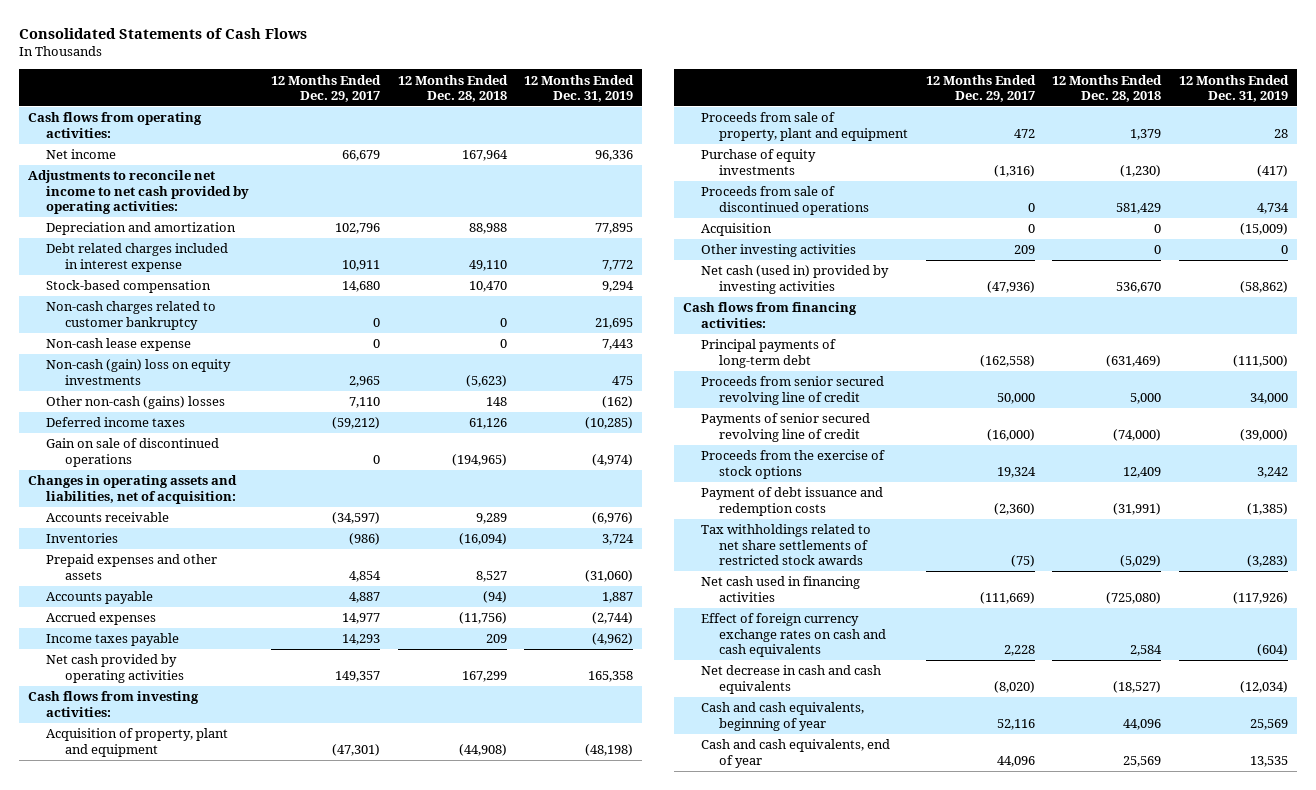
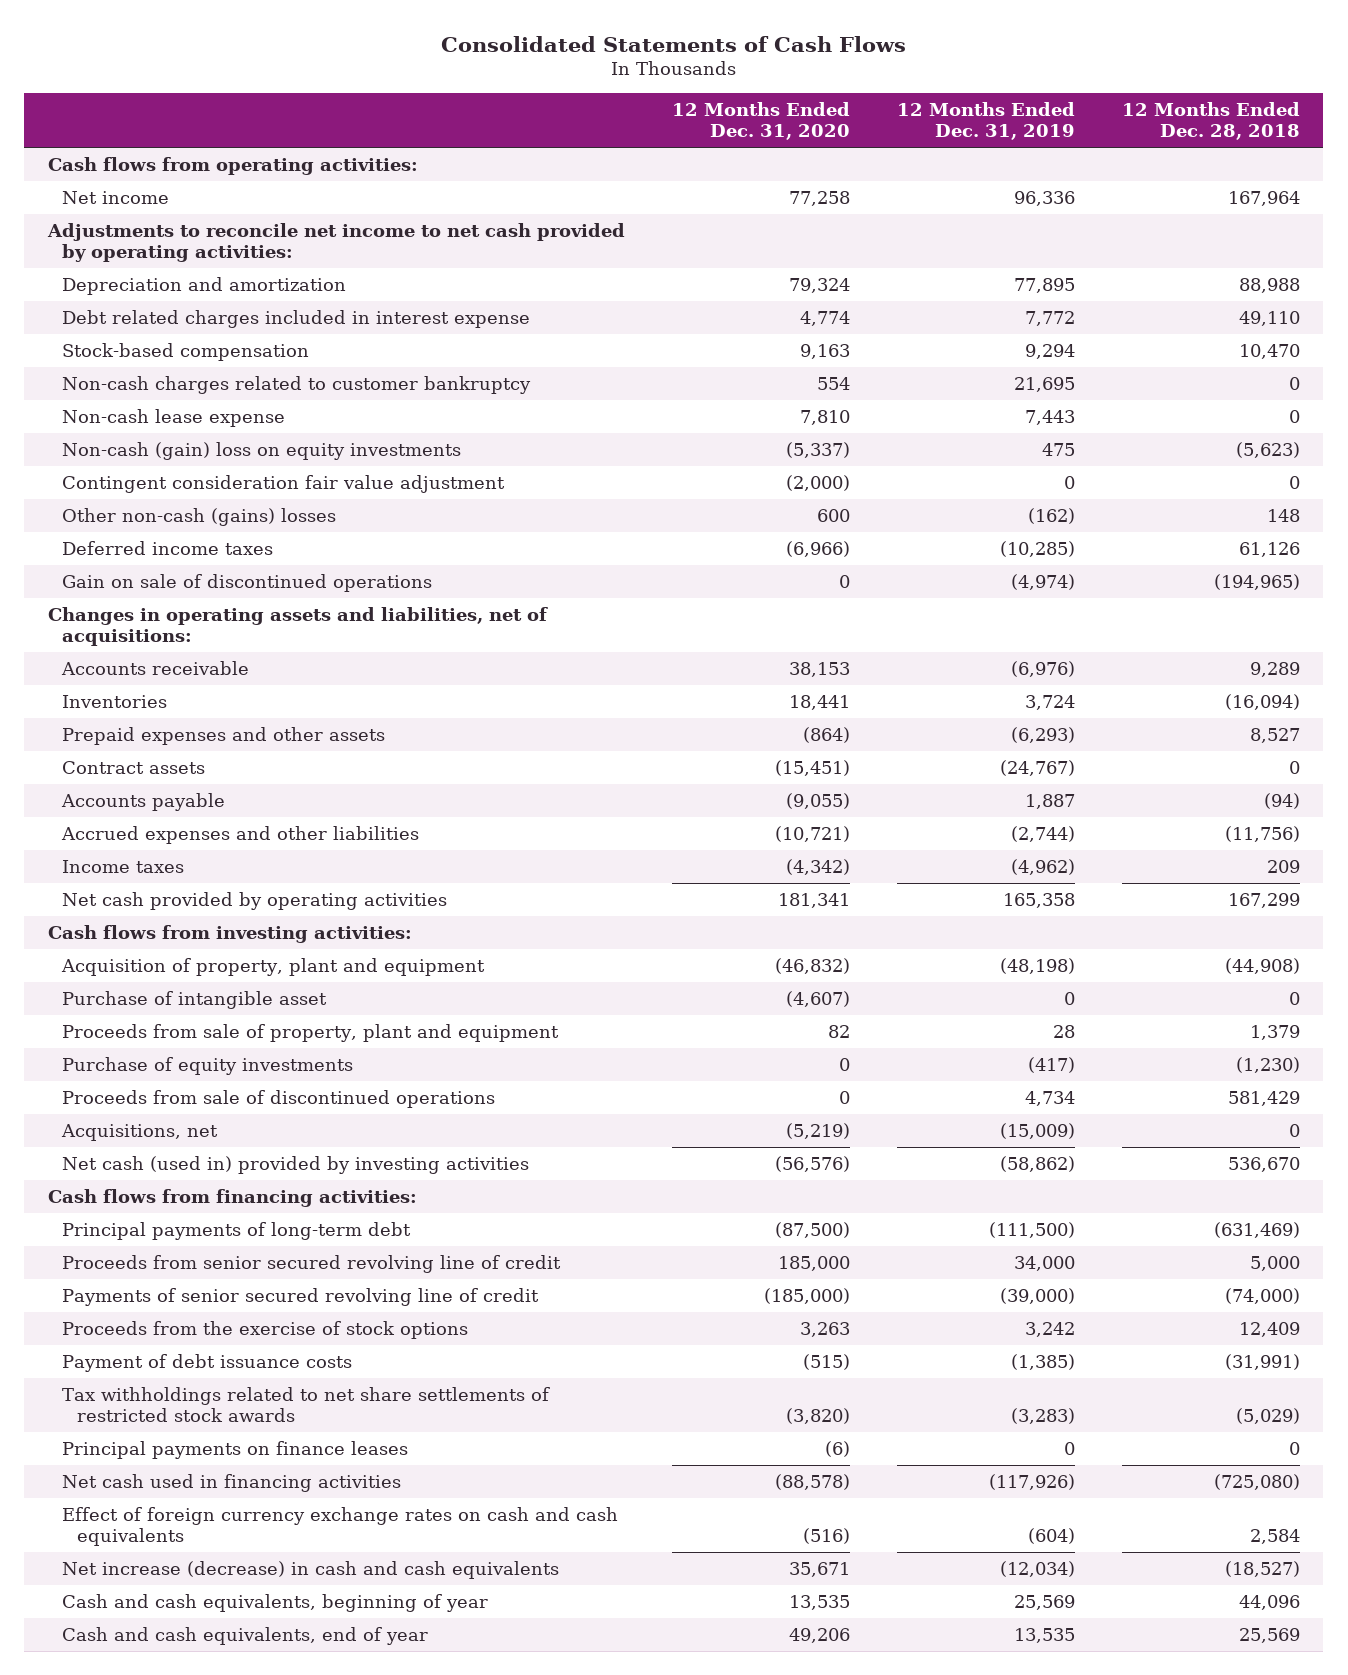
- | 12 Months Ended Dec. 29, 2017 | 12 Months Ended Dec. 28, 2018 | 12 Months Ended Dec. 31, 2019
+ | 12 Months Ended Dec. 31, 2020 | 12 Months Ended Dec. 31, 2019 | 12 Months Ended Dec. 28, 2018
+ Contingent consideration fair value adjustment | (2,000) | 0 | 0
- Changes in operating assets and liabilities, net of acquisition:
+ Changes in operating assets and liabilities, net of acquisitions:
- Prepaid expenses and other assets | 4,854 | 8,527 | (31,060)
+ Prepaid expenses and other assets | (864) | (6,293) | 8,527
+ Contract assets | (15,451) | (24,767) | 0
- Accrued expenses | 14,977 | (11,756) | (2,744)
- Income taxes payable | 14,293 | 209 | (4,962)
+ Accrued expenses and other liabilities | (10,721) | (2,744) | (11,756)
+ Income taxes | (4,342) | (4,962) | 209
+ Purchase of intangible asset | (4,607) | 0 | 0
- Acquisition | 0 | 0 | (15,009)
- Other investing activities | 209 | 0 | 0
+ Acquisitions, net | (5,219) | (15,009) | 0
- Payment of debt issuance and redemption costs | (2,360) | (31,991) | (1,385)
+ Payment of debt issuance costs | (515) | (1,385) | (31,991)
+ Principal payments on finance leases | (6) | 0 | 0
- Net decrease in cash and cash equivalents | (8,020) | (18,527) | (12,034)
+ Net increase (decrease) in cash and cash equivalents | 35,671 | (12,034) | (18,527)

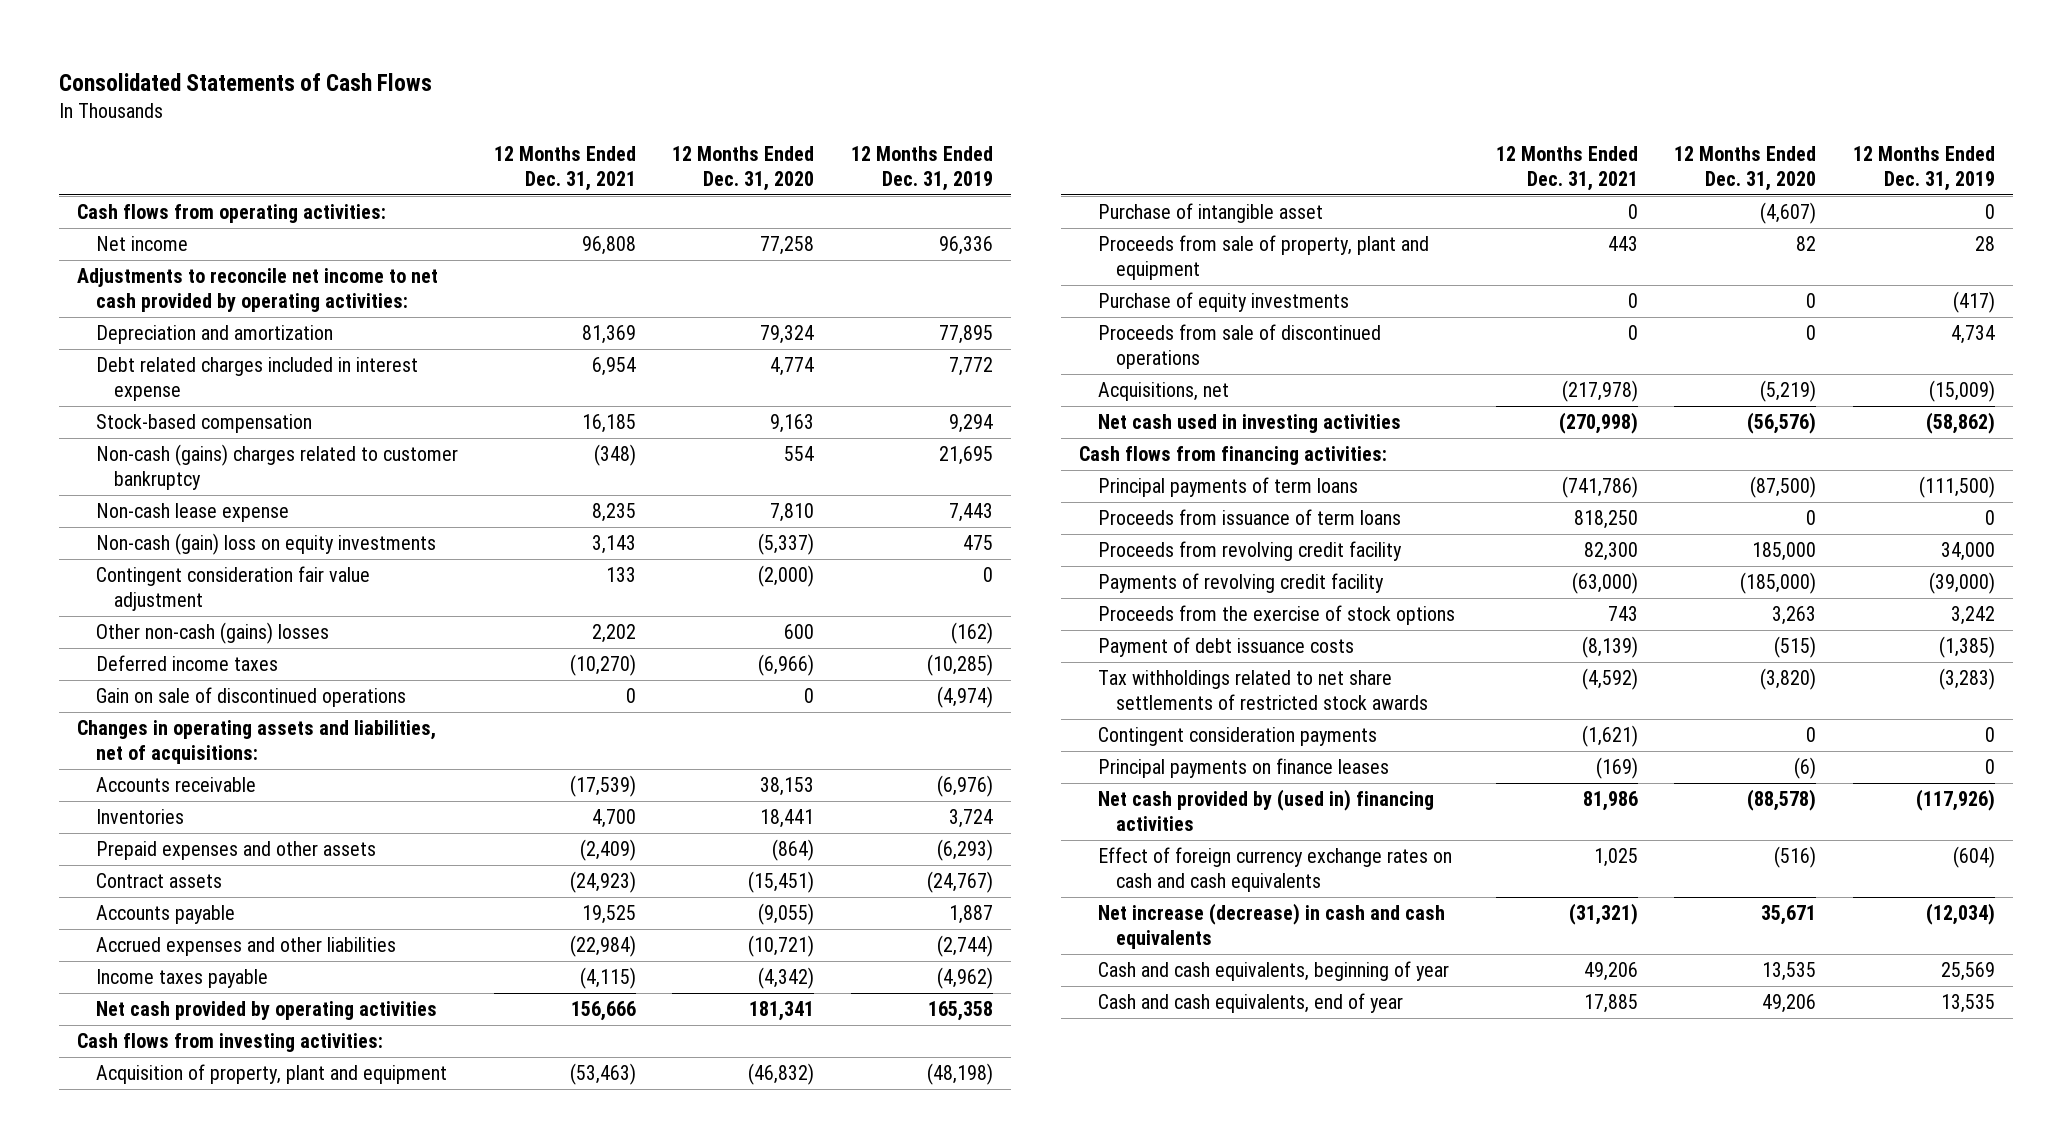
- | 12 Months Ended Dec. 31, 2020 | 12 Months Ended Dec. 31, 2019 | 12 Months Ended Dec. 28, 2018
+ | 12 Months Ended Dec. 31, 2021 | 12 Months Ended Dec. 31, 2020 | 12 Months Ended Dec. 31, 2019
- Non-cash charges related to customer bankruptcy | 554 | 21,695 | 0
+ Non-cash (gains) charges related to customer bankruptcy | (348) | 554 | 21,695
- Income taxes | (4,342) | (4,962) | 209
+ Income taxes payable | (4,115) | (4,342) | (4,962)
- Net cash (used in) provided by investing activities | (56,576) | (58,862) | 536,670
+ Net cash used in investing activities | (270,998) | (56,576) | (58,862)
- Principal payments of long-term debt | (87,500) | (111,500) | (631,469)
- Proceeds from senior secured revolving line of credit | 185,000 | 34,000 | 5,000
- Payments of senior secured revolving line of credit | (185,000) | (39,000) | (74,000)
+ Principal payments of term loans | (741,786) | (87,500) | (111,500)
+ Proceeds from issuance of term loans | 818,250 | 0 | 0
+ Proceeds from revolving credit facility | 82,300 | 185,000 | 34,000
+ Payments of revolving credit facility | (63,000) | (185,000) | (39,000)
+ Contingent consideration payments | (1,621) | 0 | 0
- Net cash used in financing activities | (88,578) | (117,926) | (725,080)
+ Net cash provided by (used in) financing activities | 81,986 | (88,578) | (117,926)

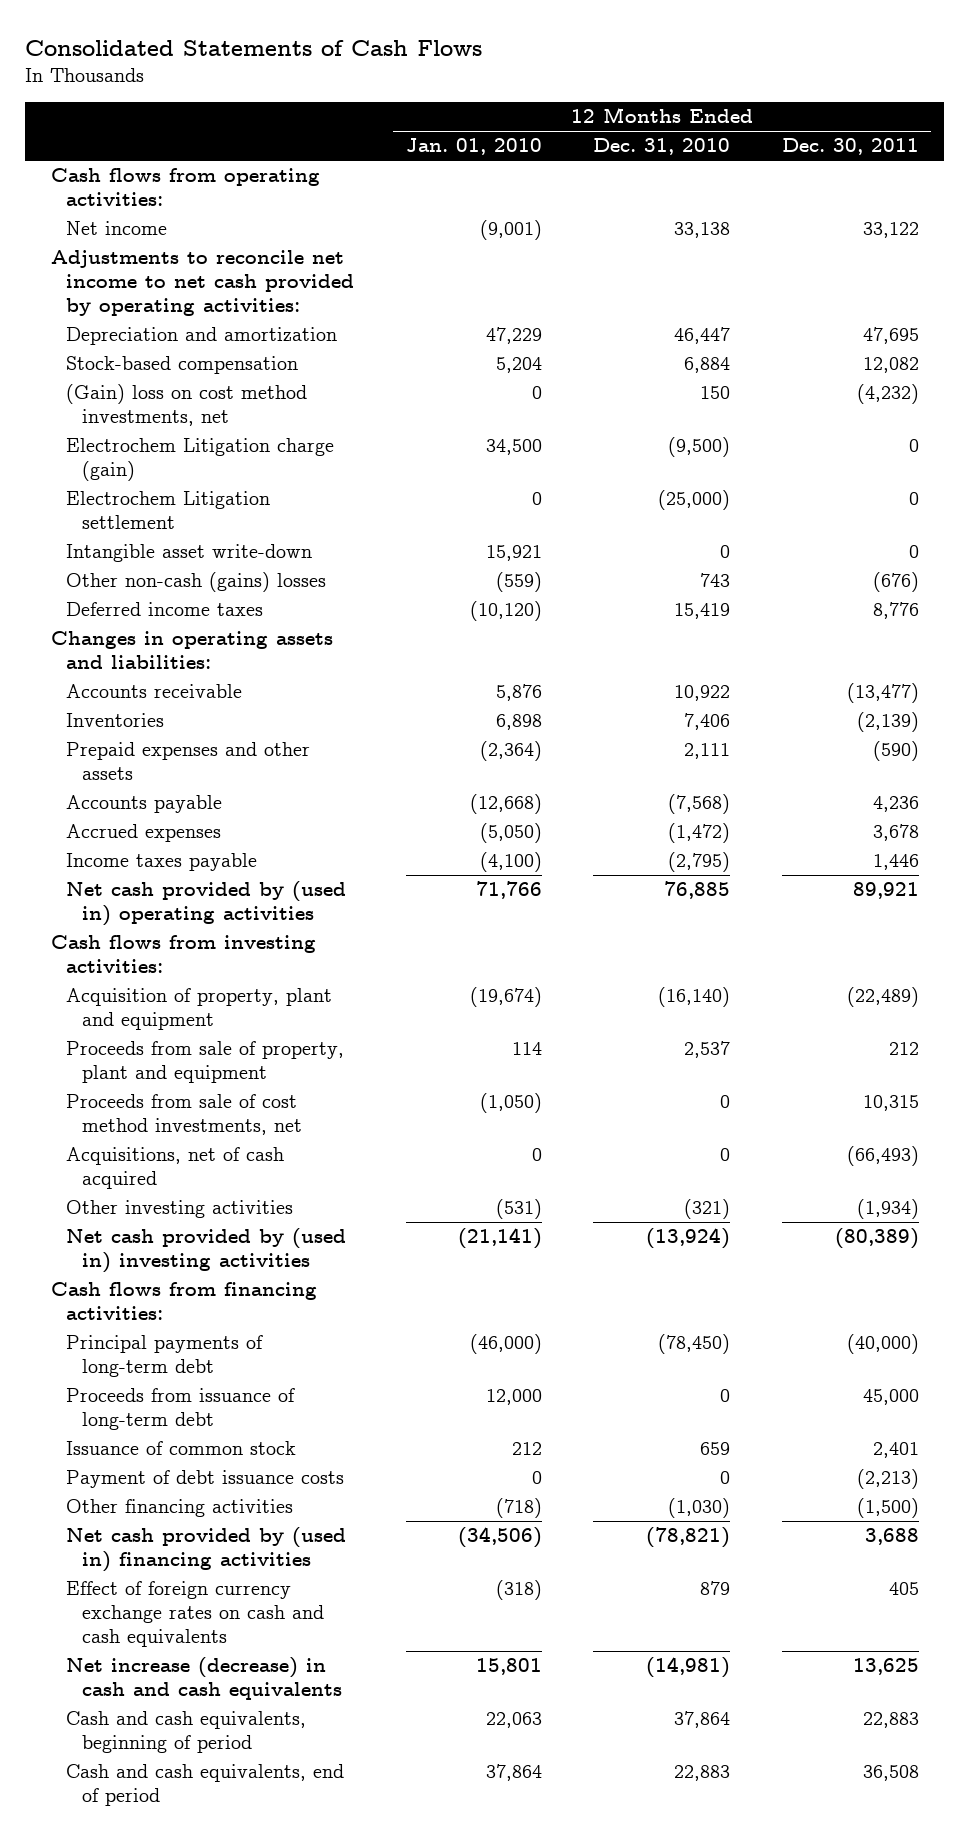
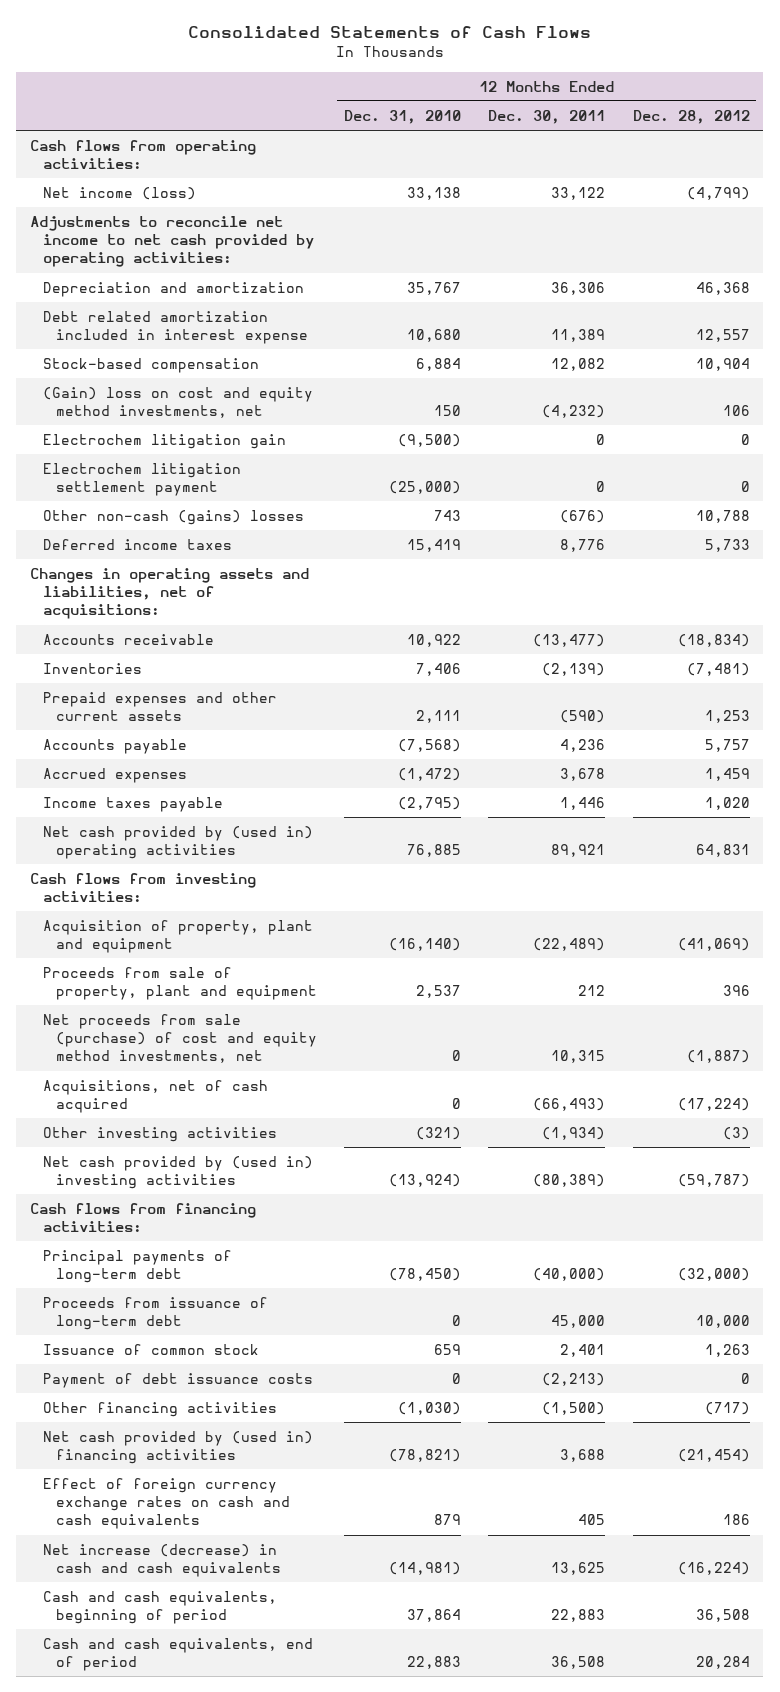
- | 12 Months Ended Jan. 01, 2010 | 12 Months Ended Dec. 31, 2010 | 12 Months Ended Dec. 30, 2011
+ | 12 Months Ended Dec. 31, 2010 | 12 Months Ended Dec. 30, 2011 | 12 Months Ended Dec. 28, 2012
- Net income | (9,001) | 33,138 | 33,122
+ Net income (loss) | 33,138 | 33,122 | (4,799)
- Depreciation and amortization | 47,229 | 46,447 | 47,695
+ Depreciation and amortization | 35,767 | 36,306 | 46,368
+ Debt related amortization included in interest expense | 10,680 | 11,389 | 12,557
- (Gain) loss on cost method investments, net | 0 | 150 | (4,232)
- Electrochem Litigation charge (gain) | 34,500 | (9,500) | 0
- Electrochem Litigation settlement | 0 | (25,000) | 0
- Intangible asset write-down | 15,921 | 0 | 0
+ (Gain) loss on cost and equity method investments, net | 150 | (4,232) | 106
+ Electrochem litigation gain | (9,500) | 0 | 0
+ Electrochem litigation settlement payment | (25,000) | 0 | 0
- Changes in operating assets and liabilities:
+ Changes in operating assets and liabilities, net of acquisitions:
- Prepaid expenses and other assets | (2,364) | 2,111 | (590)
+ Prepaid expenses and other current assets | 2,111 | (590) | 1,253
- Proceeds from sale of cost method investments, net | (1,050) | 0 | 10,315
+ Net proceeds from sale (purchase) of cost and equity method investments, net | 0 | 10,315 | (1,887)

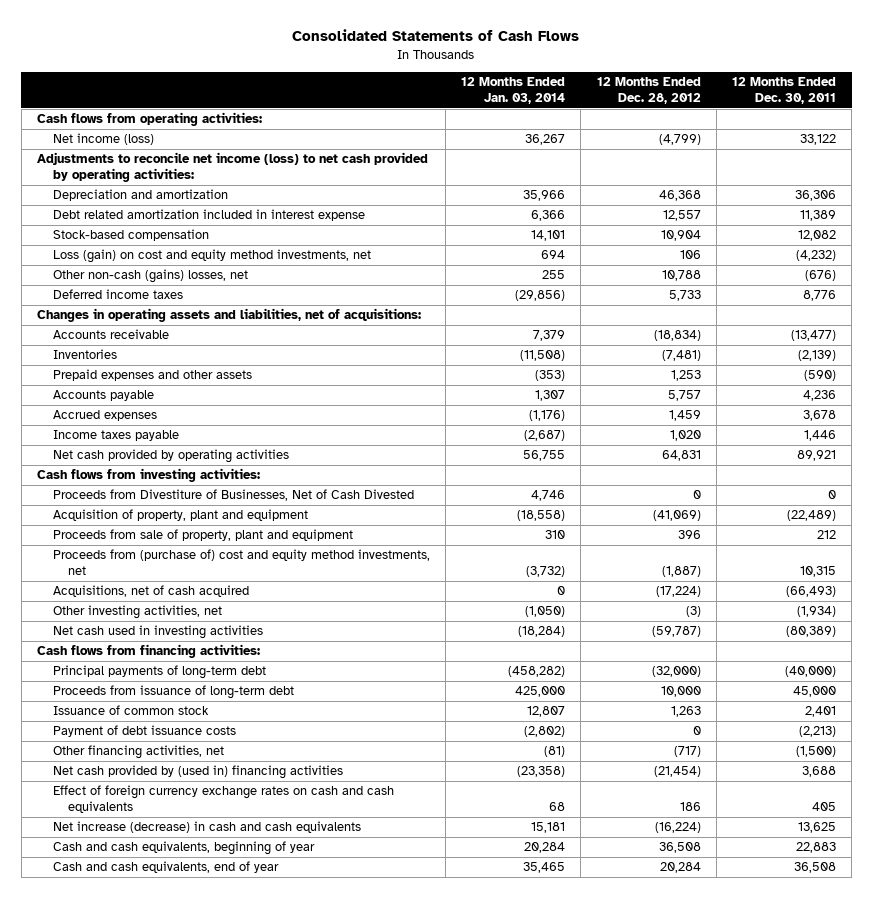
- | 12 Months Ended Dec. 31, 2010 | 12 Months Ended Dec. 30, 2011 | 12 Months Ended Dec. 28, 2012
+ | 12 Months Ended Jan. 03, 2014 | 12 Months Ended Dec. 28, 2012 | 12 Months Ended Dec. 30, 2011
- Adjustments to reconcile net income to net cash provided by operating activities:
+ Adjustments to reconcile net income (loss) to net cash provided by operating activities:
- (Gain) loss on cost and equity method investments, net | 150 | (4,232) | 106
- Electrochem litigation gain | (9,500) | 0 | 0
- Electrochem litigation settlement payment | (25,000) | 0 | 0
- Other non-cash (gains) losses | 743 | (676) | 10,788
+ Loss (gain) on cost and equity method investments, net | 694 | 106 | (4,232)
+ Other non-cash (gains) losses, net | 255 | 10,788 | (676)
- Prepaid expenses and other current assets | 2,111 | (590) | 1,253
+ Prepaid expenses and other assets | (353) | 1,253 | (590)
- Net cash provided by (used in) operating activities | 76,885 | 89,921 | 64,831
+ Net cash provided by operating activities | 56,755 | 64,831 | 89,921
+ Proceeds from Divestiture of Businesses, Net of Cash Divested | 4,746 | 0 | 0
- Net proceeds from sale (purchase) of cost and equity method investments, net | 0 | 10,315 | (1,887)
+ Proceeds from (purchase of) cost and equity method investments, net | (3,732) | (1,887) | 10,315
- Other investing activities | (321) | (1,934) | (3)
- Net cash provided by (used in) investing activities | (13,924) | (80,389) | (59,787)
+ Other investing activities, net | (1,050) | (3) | (1,934)
+ Net cash used in investing activities | (18,284) | (59,787) | (80,389)
- Other financing activities | (1,030) | (1,500) | (717)
+ Other financing activities, net | (81) | (717) | (1,500)
- Cash and cash equivalents, beginning of period | 37,864 | 22,883 | 36,508
- Cash and cash equivalents, end of period | 22,883 | 36,508 | 20,284
+ Cash and cash equivalents, beginning of year | 20,284 | 36,508 | 22,883
+ Cash and cash equivalents, end of year | 35,465 | 20,284 | 36,508

